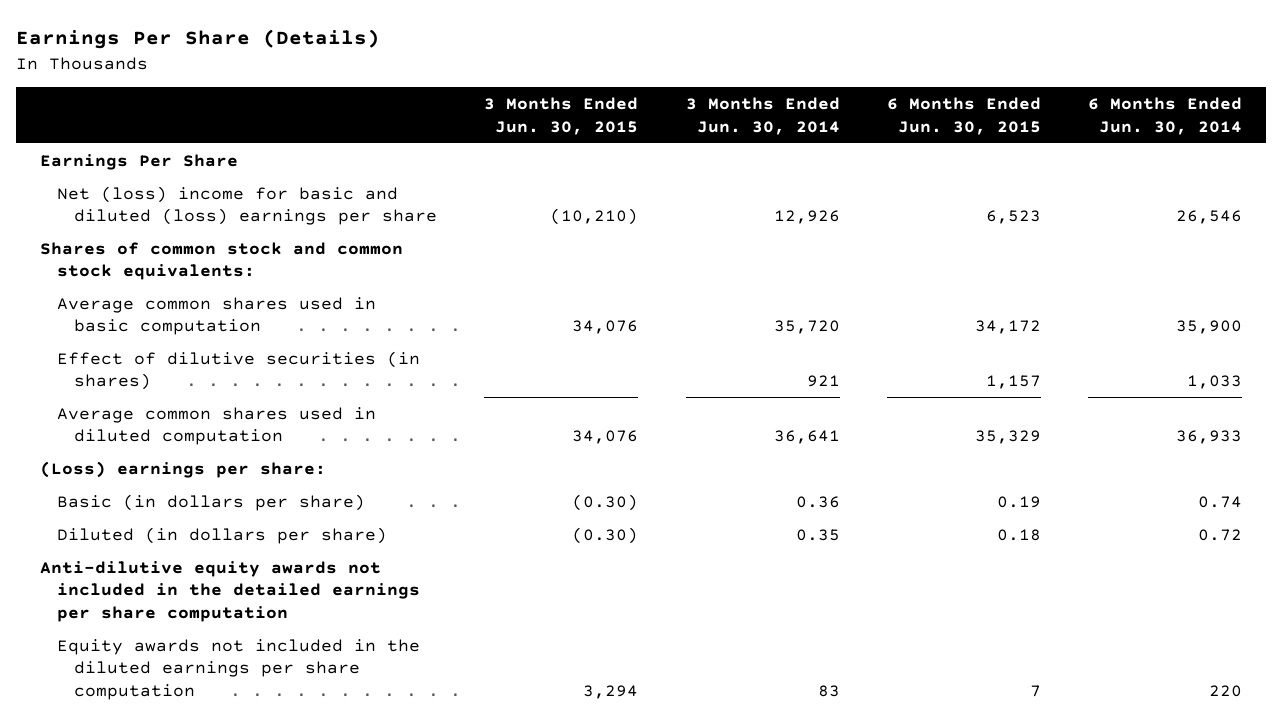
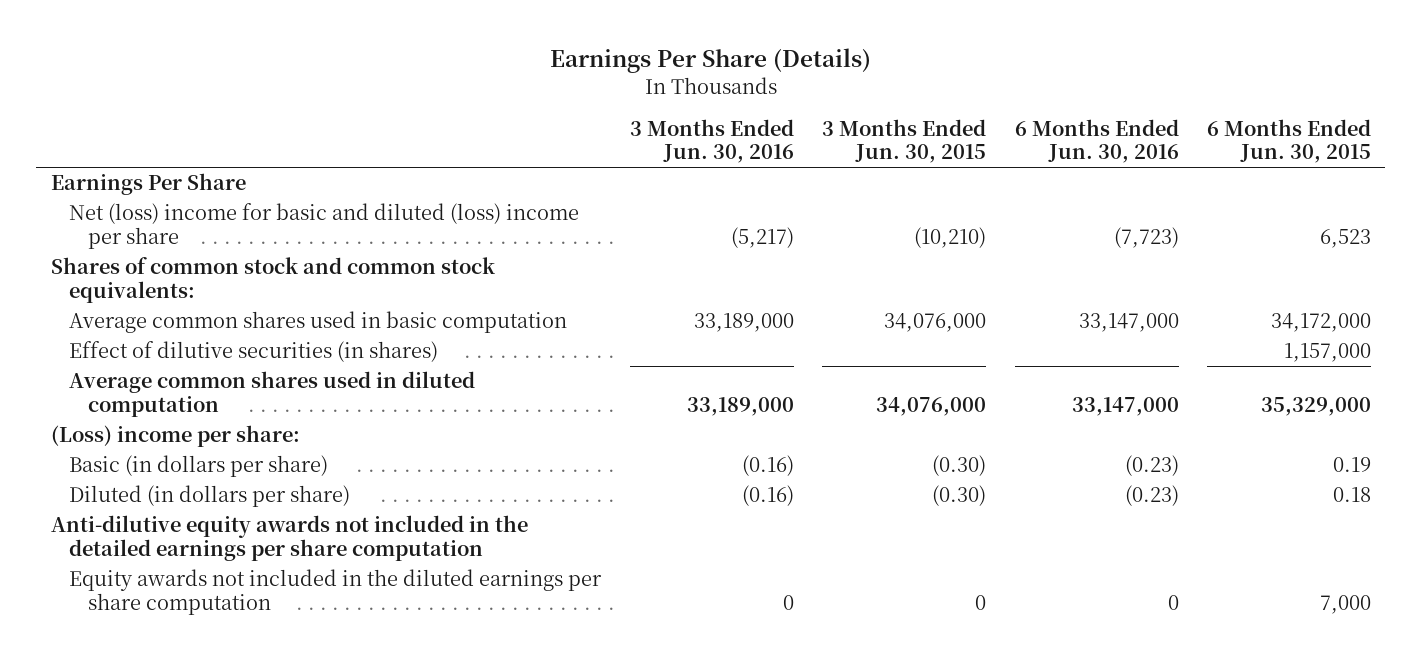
- | 3 Months Ended Jun. 30, 2015 | 3 Months Ended Jun. 30, 2014 | 6 Months Ended Jun. 30, 2015 | 6 Months Ended Jun. 30, 2014
+ | 3 Months Ended Jun. 30, 2016 | 3 Months Ended Jun. 30, 2015 | 6 Months Ended Jun. 30, 2016 | 6 Months Ended Jun. 30, 2015
- Net (loss) income for basic and diluted (loss) earnings per share | (10,210) | 12,926 | 6,523 | 26,546
+ Net (loss) income for basic and diluted (loss) income per share | (5,217) | (10,210) | (7,723) | 6,523
- Average common shares used in basic computation | 34,076 | 35,720 | 34,172 | 35,900
- Effect of dilutive securities (in shares) | | 921 | 1,157 | 1,033
- Average common shares used in diluted computation | 34,076 | 36,641 | 35,329 | 36,933
- (Loss) earnings per share:
+ Average common shares used in basic computation | 33,189,000 | 34,076,000 | 33,147,000 | 34,172,000
+ Effect of dilutive securities (in shares) | | | | 1,157,000
+ Average common shares used in diluted computation | 33,189,000 | 34,076,000 | 33,147,000 | 35,329,000
+ (Loss) income per share:
- Equity awards not included in the diluted earnings per share computation | 3,294 | 83 | 7 | 220
+ Equity awards not included in the diluted earnings per share computation | 0 | 0 | 0 | 7,000

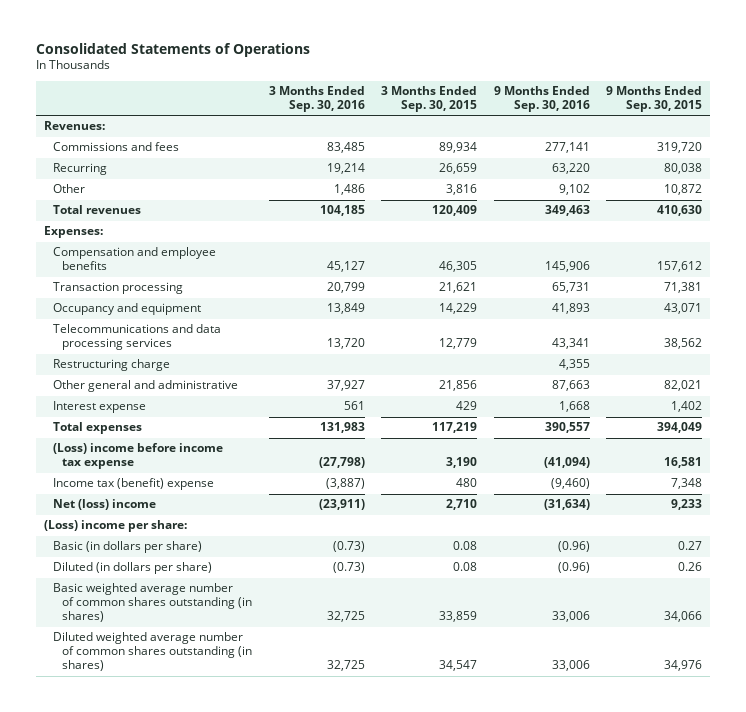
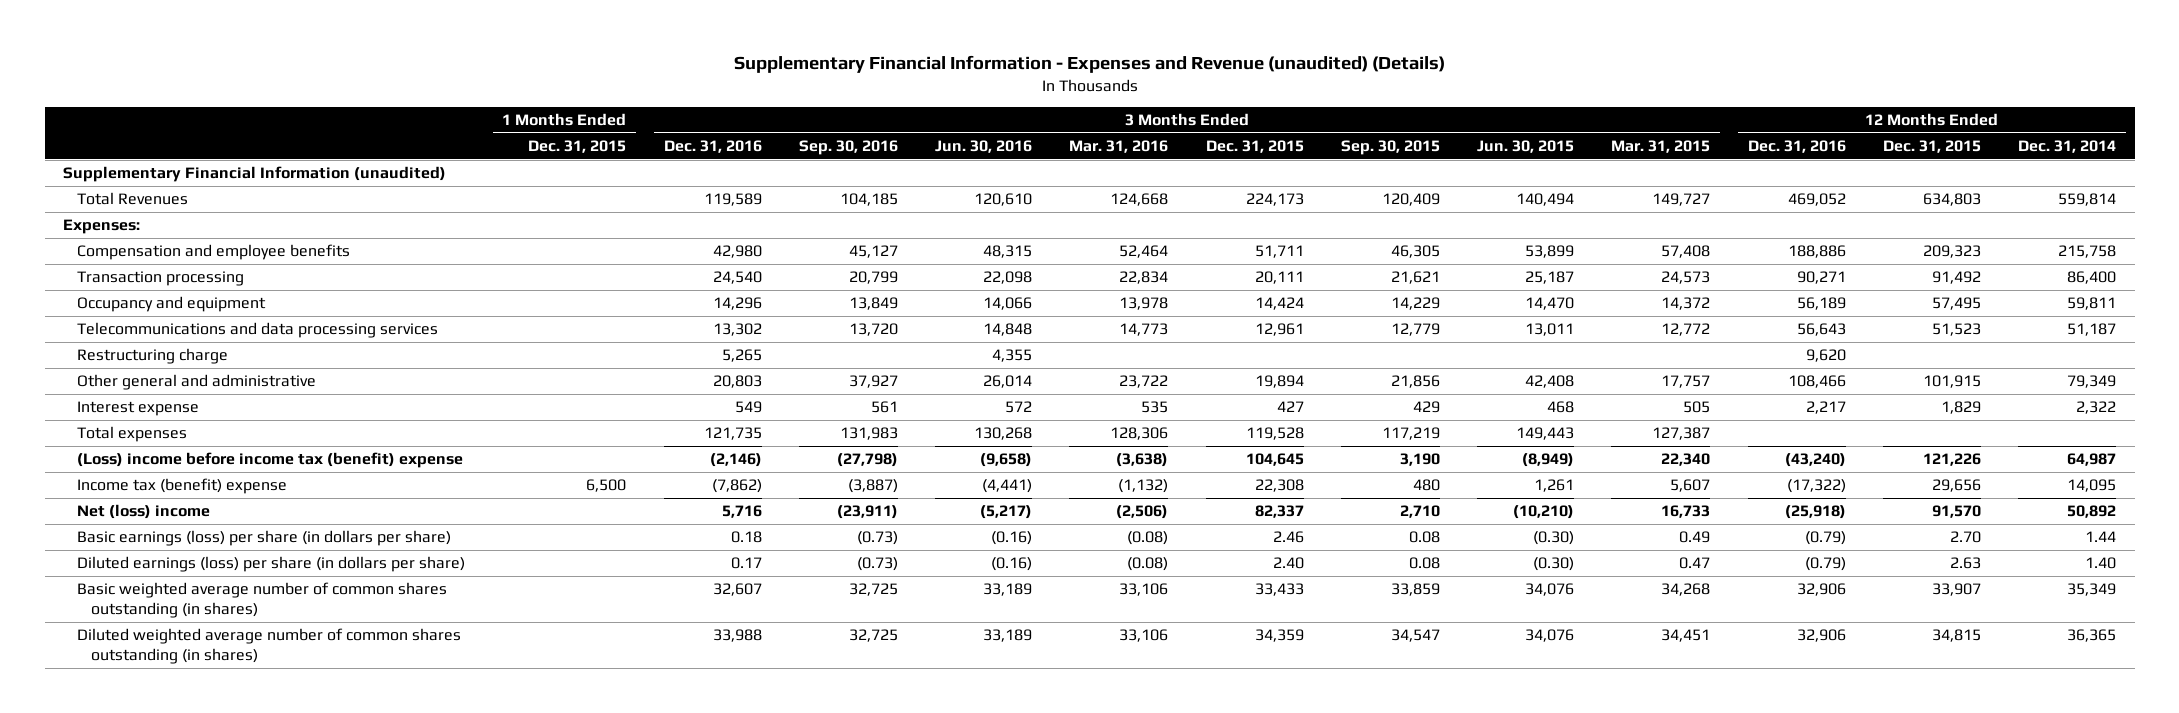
- Consolidated Statements of Operations
+ Supplementary Financial Information - Expenses and Revenue (unaudited) (Details)
- | 3 Months Ended Sep. 30, 2016 | 3 Months Ended Sep. 30, 2015 | 9 Months Ended Sep. 30, 2016 | 9 Months Ended Sep. 30, 2015
+ | 1 Months Ended Dec. 31, 2015 | 3 Months Ended Dec. 31, 2016 | 3 Months Ended Sep. 30, 2016 | 3 Months Ended Jun. 30, 2016 | 3 Months Ended Mar. 31, 2016 | 3 Months Ended Dec. 31, 2015 | 3 Months Ended Sep. 30, 2015 | 3 Months Ended Jun. 30, 2015 | 3 Months Ended Mar. 31, 2015 | 12 Months Ended Dec. 31, 2016 | 12 Months Ended Dec. 31, 2015 | 12 Months Ended Dec. 31, 2014
- Revenues:
- Commissions and fees | 83,485 | 89,934 | 277,141 | 319,720
- Recurring | 19,214 | 26,659 | 63,220 | 80,038
- Other | 1,486 | 3,816 | 9,102 | 10,872
- Total revenues | 104,185 | 120,409 | 349,463 | 410,630
+ Supplementary Financial Information (unaudited)
+ Total Revenues | | 119,589 | 104,185 | 120,610 | 124,668 | 224,173 | 120,409 | 140,494 | 149,727 | 469,052 | 634,803 | 559,814
- (Loss) income before income tax expense | (27,798) | 3,190 | (41,094) | 16,581
+ (Loss) income before income tax (benefit) expense | | (2,146) | (27,798) | (9,658) | (3,638) | 104,645 | 3,190 | (8,949) | 22,340 | (43,240) | 121,226 | 64,987
- (Loss) income per share:
- Basic (in dollars per share) | (0.73) | 0.08 | (0.96) | 0.27
- Diluted (in dollars per share) | (0.73) | 0.08 | (0.96) | 0.26
+ Basic earnings (loss) per share (in dollars per share) | | 0.18 | (0.73) | (0.16) | (0.08) | 2.46 | 0.08 | (0.30) | 0.49 | (0.79) | 2.70 | 1.44
+ Diluted earnings (loss) per share (in dollars per share) | | 0.17 | (0.73) | (0.16) | (0.08) | 2.40 | 0.08 | (0.30) | 0.47 | (0.79) | 2.63 | 1.40

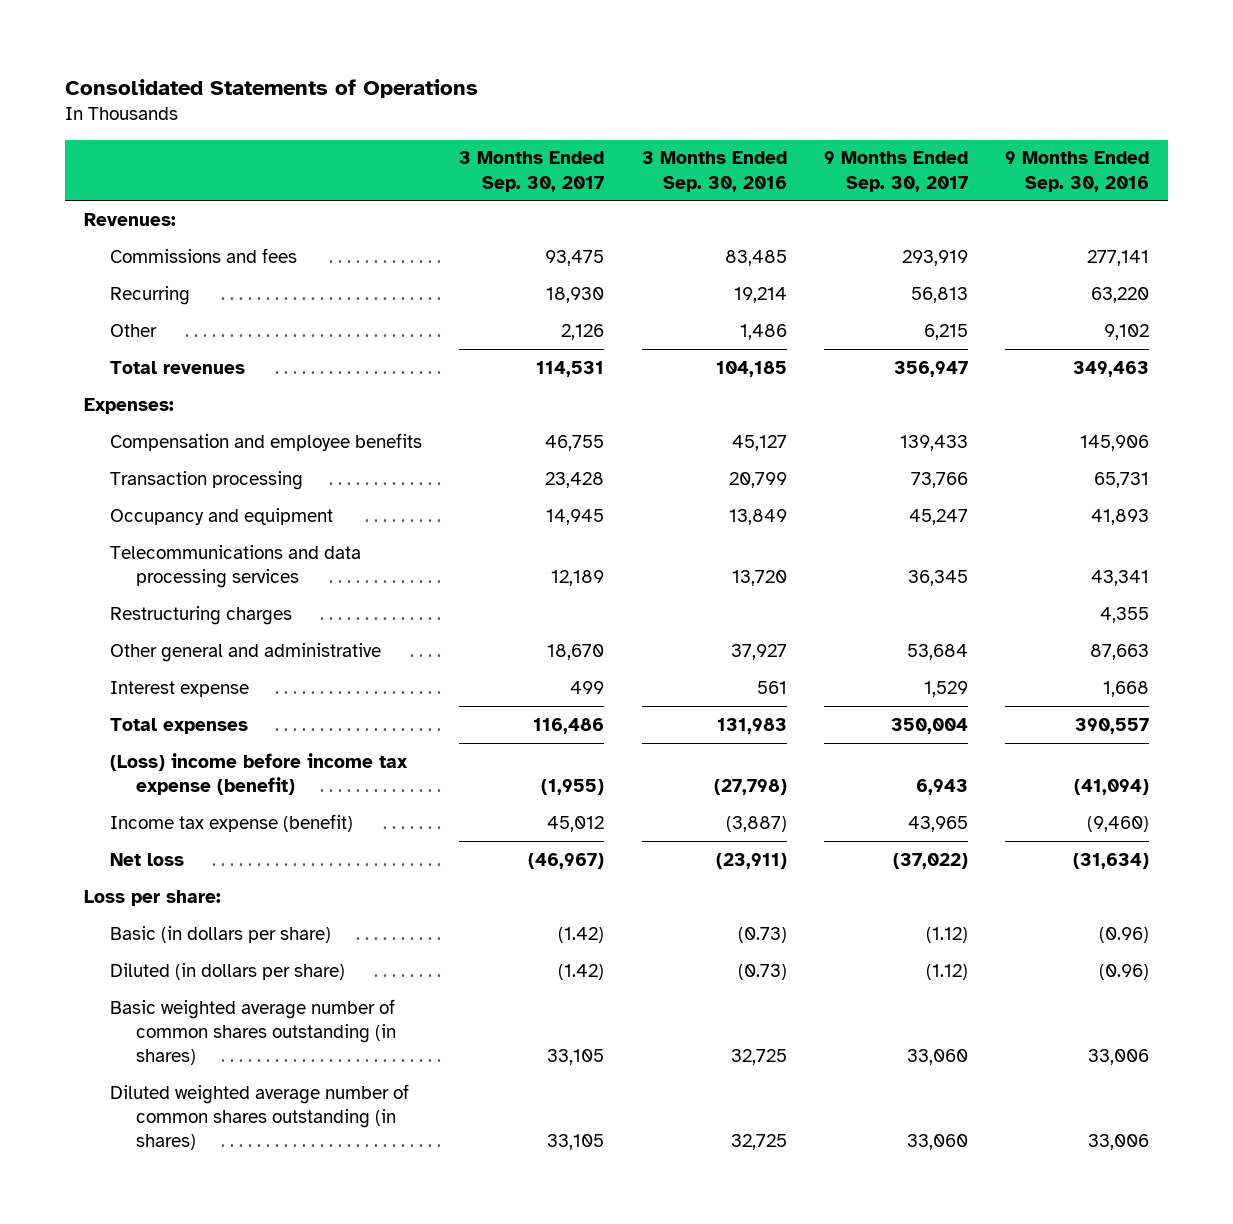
- Supplementary Financial Information - Expenses and Revenue (unaudited) (Details)
+ Consolidated Statements of Operations
- | 1 Months Ended Dec. 31, 2015 | 3 Months Ended Dec. 31, 2016 | 3 Months Ended Sep. 30, 2016 | 3 Months Ended Jun. 30, 2016 | 3 Months Ended Mar. 31, 2016 | 3 Months Ended Dec. 31, 2015 | 3 Months Ended Sep. 30, 2015 | 3 Months Ended Jun. 30, 2015 | 3 Months Ended Mar. 31, 2015 | 12 Months Ended Dec. 31, 2016 | 12 Months Ended Dec. 31, 2015 | 12 Months Ended Dec. 31, 2014
+ | 3 Months Ended Sep. 30, 2017 | 3 Months Ended Sep. 30, 2016 | 9 Months Ended Sep. 30, 2017 | 9 Months Ended Sep. 30, 2016
- Supplementary Financial Information (unaudited)
- Total Revenues | | 119,589 | 104,185 | 120,610 | 124,668 | 224,173 | 120,409 | 140,494 | 149,727 | 469,052 | 634,803 | 559,814
+ Revenues:
+ Commissions and fees | 93,475 | 83,485 | 293,919 | 277,141
+ Recurring | 18,930 | 19,214 | 56,813 | 63,220
+ Other | 2,126 | 1,486 | 6,215 | 9,102
+ Total revenues | 114,531 | 104,185 | 356,947 | 349,463
- Restructuring charge | | 5,265 | | 4,355 | | | | | | 9,620 | |
+ Restructuring charges | | | | 4,355
- (Loss) income before income tax (benefit) expense | | (2,146) | (27,798) | (9,658) | (3,638) | 104,645 | 3,190 | (8,949) | 22,340 | (43,240) | 121,226 | 64,987
- Income tax (benefit) expense | 6,500 | (7,862) | (3,887) | (4,441) | (1,132) | 22,308 | 480 | 1,261 | 5,607 | (17,322) | 29,656 | 14,095
- Net (loss) income | | 5,716 | (23,911) | (5,217) | (2,506) | 82,337 | 2,710 | (10,210) | 16,733 | (25,918) | 91,570 | 50,892
- Basic earnings (loss) per share (in dollars per share) | | 0.18 | (0.73) | (0.16) | (0.08) | 2.46 | 0.08 | (0.30) | 0.49 | (0.79) | 2.70 | 1.44
- Diluted earnings (loss) per share (in dollars per share) | | 0.17 | (0.73) | (0.16) | (0.08) | 2.40 | 0.08 | (0.30) | 0.47 | (0.79) | 2.63 | 1.40
+ (Loss) income before income tax expense (benefit) | (1,955) | (27,798) | 6,943 | (41,094)
+ Income tax expense (benefit) | 45,012 | (3,887) | 43,965 | (9,460)
+ Net loss | (46,967) | (23,911) | (37,022) | (31,634)
+ Loss per share:
+ Basic (in dollars per share) | (1.42) | (0.73) | (1.12) | (0.96)
+ Diluted (in dollars per share) | (1.42) | (0.73) | (1.12) | (0.96)

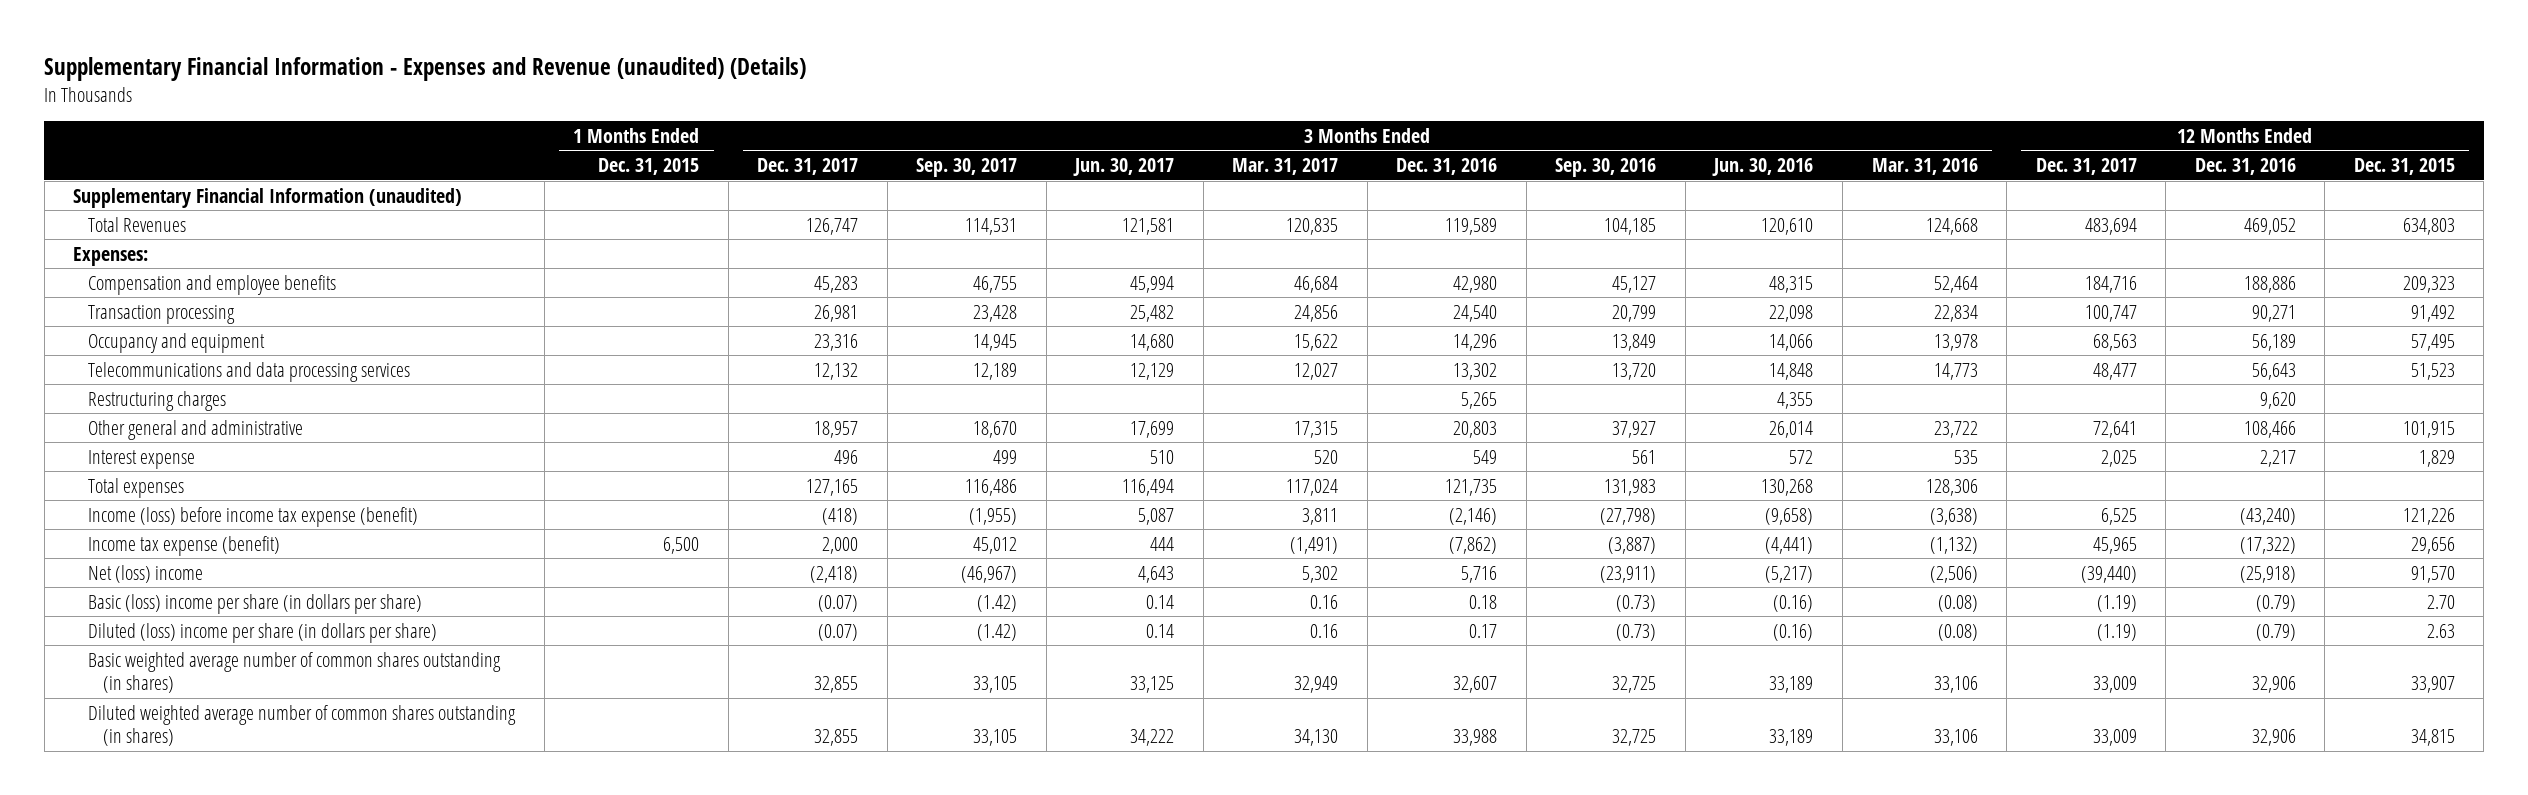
- Consolidated Statements of Operations
+ Supplementary Financial Information - Expenses and Revenue (unaudited) (Details)
- | 3 Months Ended Sep. 30, 2017 | 3 Months Ended Sep. 30, 2016 | 9 Months Ended Sep. 30, 2017 | 9 Months Ended Sep. 30, 2016
+ | 1 Months Ended Dec. 31, 2015 | 3 Months Ended Dec. 31, 2017 | 3 Months Ended Sep. 30, 2017 | 3 Months Ended Jun. 30, 2017 | 3 Months Ended Mar. 31, 2017 | 3 Months Ended Dec. 31, 2016 | 3 Months Ended Sep. 30, 2016 | 3 Months Ended Jun. 30, 2016 | 3 Months Ended Mar. 31, 2016 | 12 Months Ended Dec. 31, 2017 | 12 Months Ended Dec. 31, 2016 | 12 Months Ended Dec. 31, 2015
- Revenues:
- Commissions and fees | 93,475 | 83,485 | 293,919 | 277,141
- Recurring | 18,930 | 19,214 | 56,813 | 63,220
- Other | 2,126 | 1,486 | 6,215 | 9,102
- Total revenues | 114,531 | 104,185 | 356,947 | 349,463
+ Supplementary Financial Information (unaudited)
+ Total Revenues | | 126,747 | 114,531 | 121,581 | 120,835 | 119,589 | 104,185 | 120,610 | 124,668 | 483,694 | 469,052 | 634,803
- (Loss) income before income tax expense (benefit) | (1,955) | (27,798) | 6,943 | (41,094)
+ Income (loss) before income tax expense (benefit) | | (418) | (1,955) | 5,087 | 3,811 | (2,146) | (27,798) | (9,658) | (3,638) | 6,525 | (43,240) | 121,226
- Net loss | (46,967) | (23,911) | (37,022) | (31,634)
- Loss per share:
- Basic (in dollars per share) | (1.42) | (0.73) | (1.12) | (0.96)
- Diluted (in dollars per share) | (1.42) | (0.73) | (1.12) | (0.96)
+ Net (loss) income | | (2,418) | (46,967) | 4,643 | 5,302 | 5,716 | (23,911) | (5,217) | (2,506) | (39,440) | (25,918) | 91,570
+ Basic (loss) income per share (in dollars per share) | | (0.07) | (1.42) | 0.14 | 0.16 | 0.18 | (0.73) | (0.16) | (0.08) | (1.19) | (0.79) | 2.70
+ Diluted (loss) income per share (in dollars per share) | | (0.07) | (1.42) | 0.14 | 0.16 | 0.17 | (0.73) | (0.16) | (0.08) | (1.19) | (0.79) | 2.63

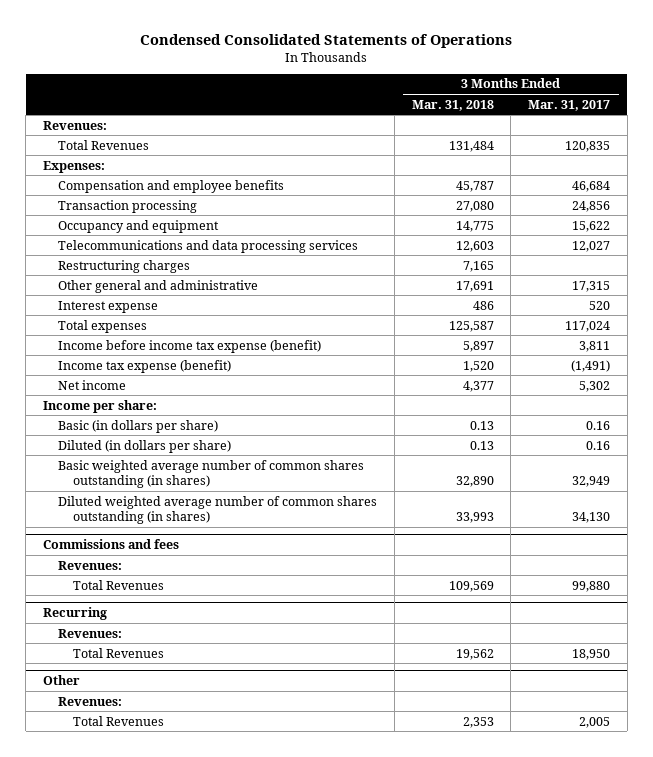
- Supplementary Financial Information - Expenses and Revenue (unaudited) (Details)
+ Condensed Consolidated Statements of Operations
- | 1 Months Ended Dec. 31, 2015 | 3 Months Ended Dec. 31, 2017 | 3 Months Ended Sep. 30, 2017 | 3 Months Ended Jun. 30, 2017 | 3 Months Ended Mar. 31, 2017 | 3 Months Ended Dec. 31, 2016 | 3 Months Ended Sep. 30, 2016 | 3 Months Ended Jun. 30, 2016 | 3 Months Ended Mar. 31, 2016 | 12 Months Ended Dec. 31, 2017 | 12 Months Ended Dec. 31, 2016 | 12 Months Ended Dec. 31, 2015
+ | 3 Months Ended Mar. 31, 2018 | 3 Months Ended Mar. 31, 2017
- Supplementary Financial Information (unaudited)
+ Revenues:
- Income (loss) before income tax expense (benefit) | | (418) | (1,955) | 5,087 | 3,811 | (2,146) | (27,798) | (9,658) | (3,638) | 6,525 | (43,240) | 121,226
+ Income before income tax expense (benefit) | 5,897 | 3,811
- Net (loss) income | | (2,418) | (46,967) | 4,643 | 5,302 | 5,716 | (23,911) | (5,217) | (2,506) | (39,440) | (25,918) | 91,570
- Basic (loss) income per share (in dollars per share) | | (0.07) | (1.42) | 0.14 | 0.16 | 0.18 | (0.73) | (0.16) | (0.08) | (1.19) | (0.79) | 2.70
- Diluted (loss) income per share (in dollars per share) | | (0.07) | (1.42) | 0.14 | 0.16 | 0.17 | (0.73) | (0.16) | (0.08) | (1.19) | (0.79) | 2.63
+ Net income | 4,377 | 5,302
+ Income per share:
+ Basic (in dollars per share) | 0.13 | 0.16
+ Diluted (in dollars per share) | 0.13 | 0.16
+ Commissions and fees
+ Revenues:
+ Total Revenues | 109,569 | 99,880
+ Recurring
+ Revenues:
+ Total Revenues | 19,562 | 18,950
+ Other
+ Revenues:
+ Total Revenues | 2,353 | 2,005

